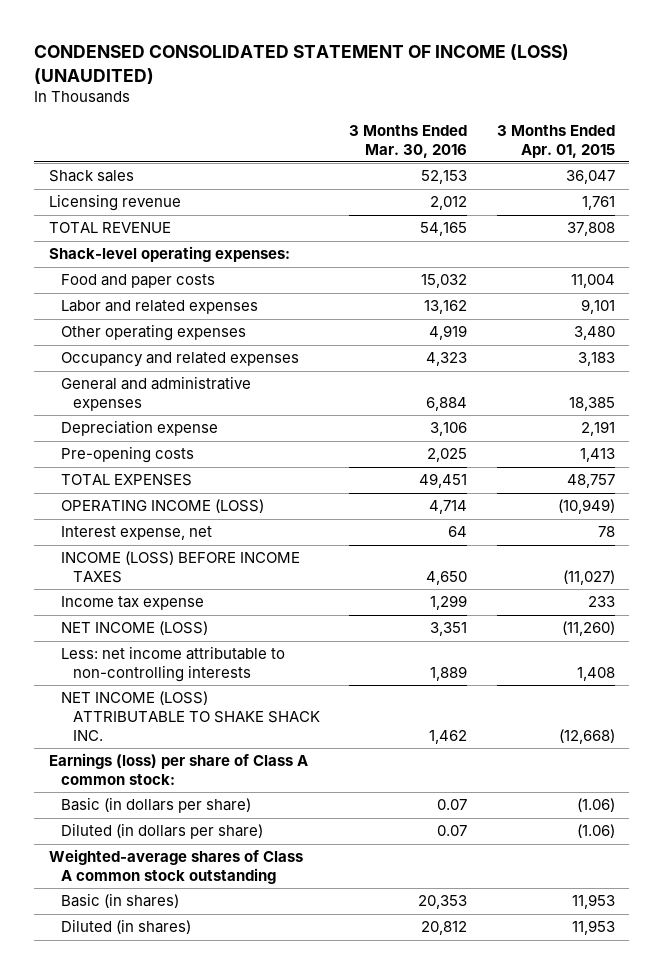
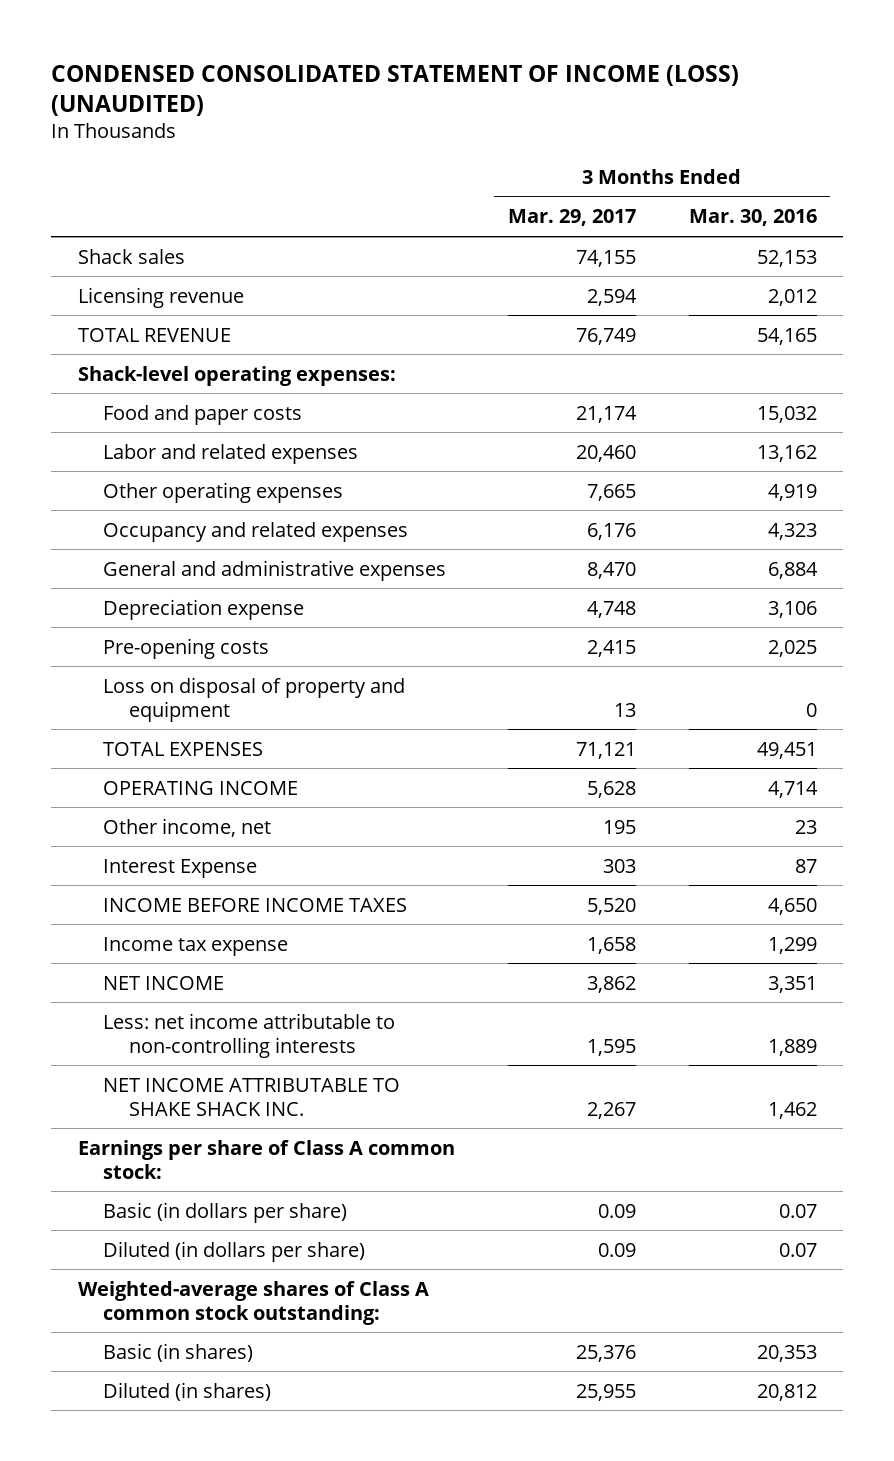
- | 3 Months Ended Mar. 30, 2016 | 3 Months Ended Apr. 01, 2015
+ | 3 Months Ended Mar. 29, 2017 | 3 Months Ended Mar. 30, 2016
+ Loss on disposal of property and equipment | 13 | 0
- OPERATING INCOME (LOSS) | 4,714 | (10,949)
- Interest expense, net | 64 | 78
- INCOME (LOSS) BEFORE INCOME TAXES | 4,650 | (11,027)
+ OPERATING INCOME | 5,628 | 4,714
+ Other income, net | 195 | 23
+ Interest Expense | 303 | 87
+ INCOME BEFORE INCOME TAXES | 5,520 | 4,650
- NET INCOME (LOSS) | 3,351 | (11,260)
+ NET INCOME | 3,862 | 3,351
- NET INCOME (LOSS) ATTRIBUTABLE TO SHAKE SHACK INC. | 1,462 | (12,668)
- Earnings (loss) per share of Class A common stock:
+ NET INCOME ATTRIBUTABLE TO SHAKE SHACK INC. | 2,267 | 1,462
+ Earnings per share of Class A common stock:
- Weighted-average shares of Class A common stock outstanding
+ Weighted-average shares of Class A common stock outstanding:

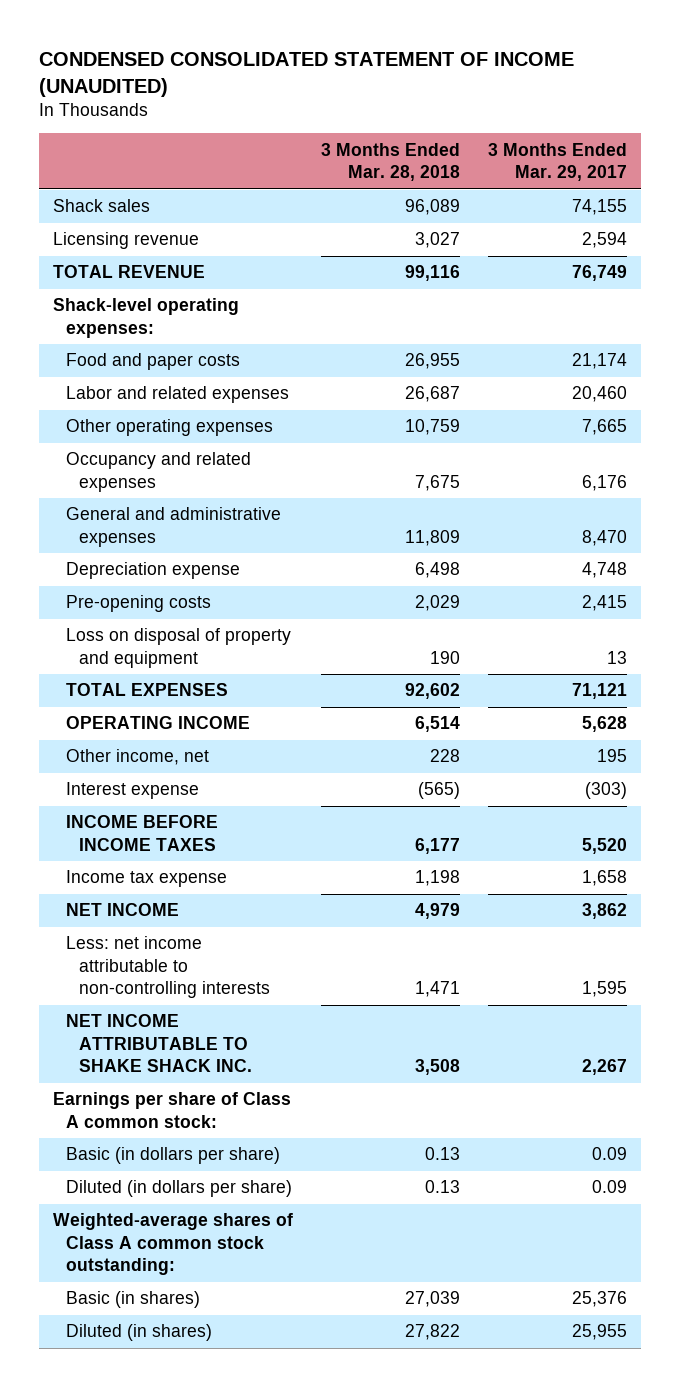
- CONDENSED CONSOLIDATED STATEMENT OF INCOME (LOSS) (UNAUDITED)
+ CONDENSED CONSOLIDATED STATEMENT OF INCOME (UNAUDITED)
- | 3 Months Ended Mar. 29, 2017 | 3 Months Ended Mar. 30, 2016
+ | 3 Months Ended Mar. 28, 2018 | 3 Months Ended Mar. 29, 2017
- Interest Expense | 303 | 87
+ Interest expense | (565) | (303)

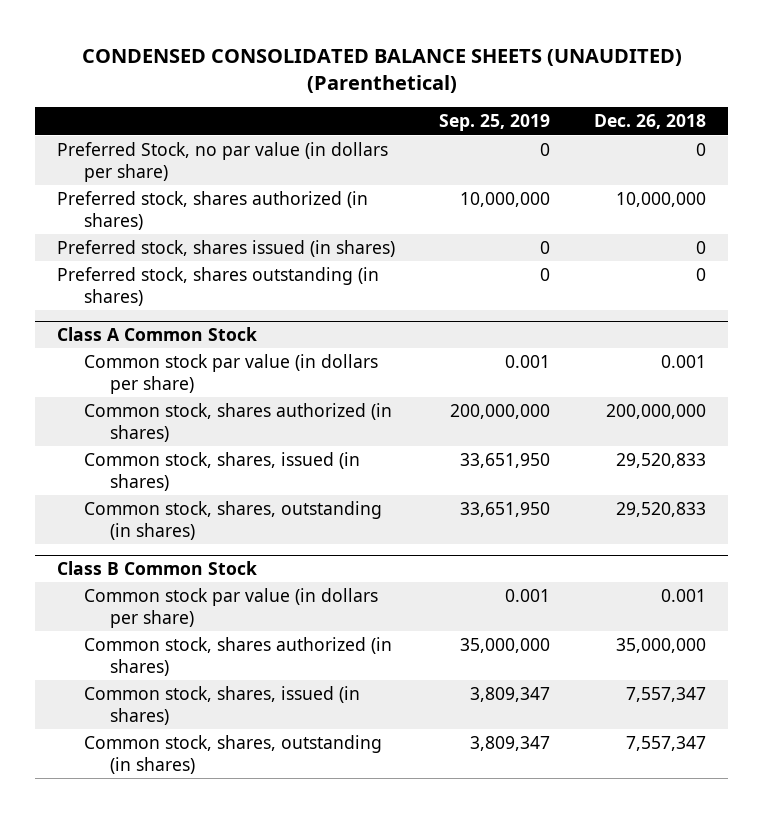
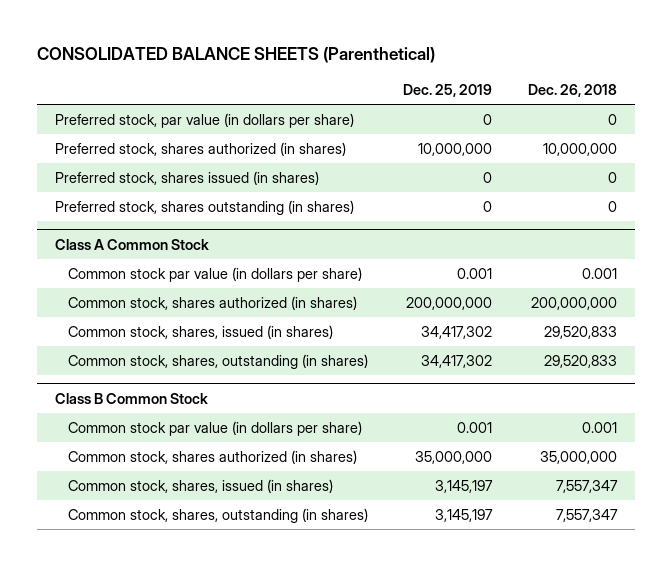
- CONDENSED CONSOLIDATED BALANCE SHEETS (UNAUDITED) (Parenthetical)
+ CONSOLIDATED BALANCE SHEETS (Parenthetical)
- | Sep. 25, 2019 | Dec. 26, 2018
+ | Dec. 25, 2019 | Dec. 26, 2018
- Preferred Stock, no par value (in dollars per share) | 0 | 0
+ Preferred stock, par value (in dollars per share) | 0 | 0

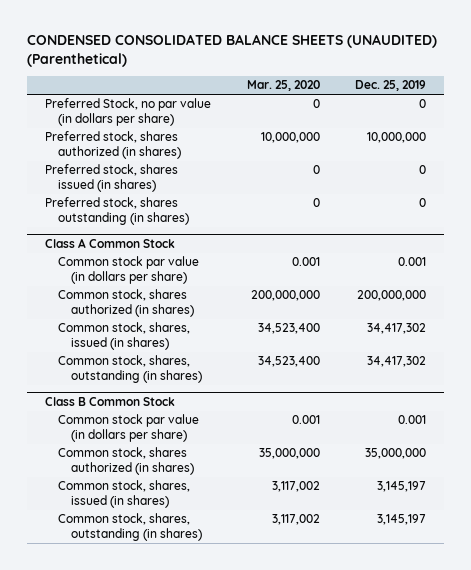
- CONSOLIDATED BALANCE SHEETS (Parenthetical)
+ CONDENSED CONSOLIDATED BALANCE SHEETS (UNAUDITED) (Parenthetical)
- | Dec. 25, 2019 | Dec. 26, 2018
+ | Mar. 25, 2020 | Dec. 25, 2019
- Preferred stock, par value (in dollars per share) | 0 | 0
+ Preferred Stock, no par value (in dollars per share) | 0 | 0

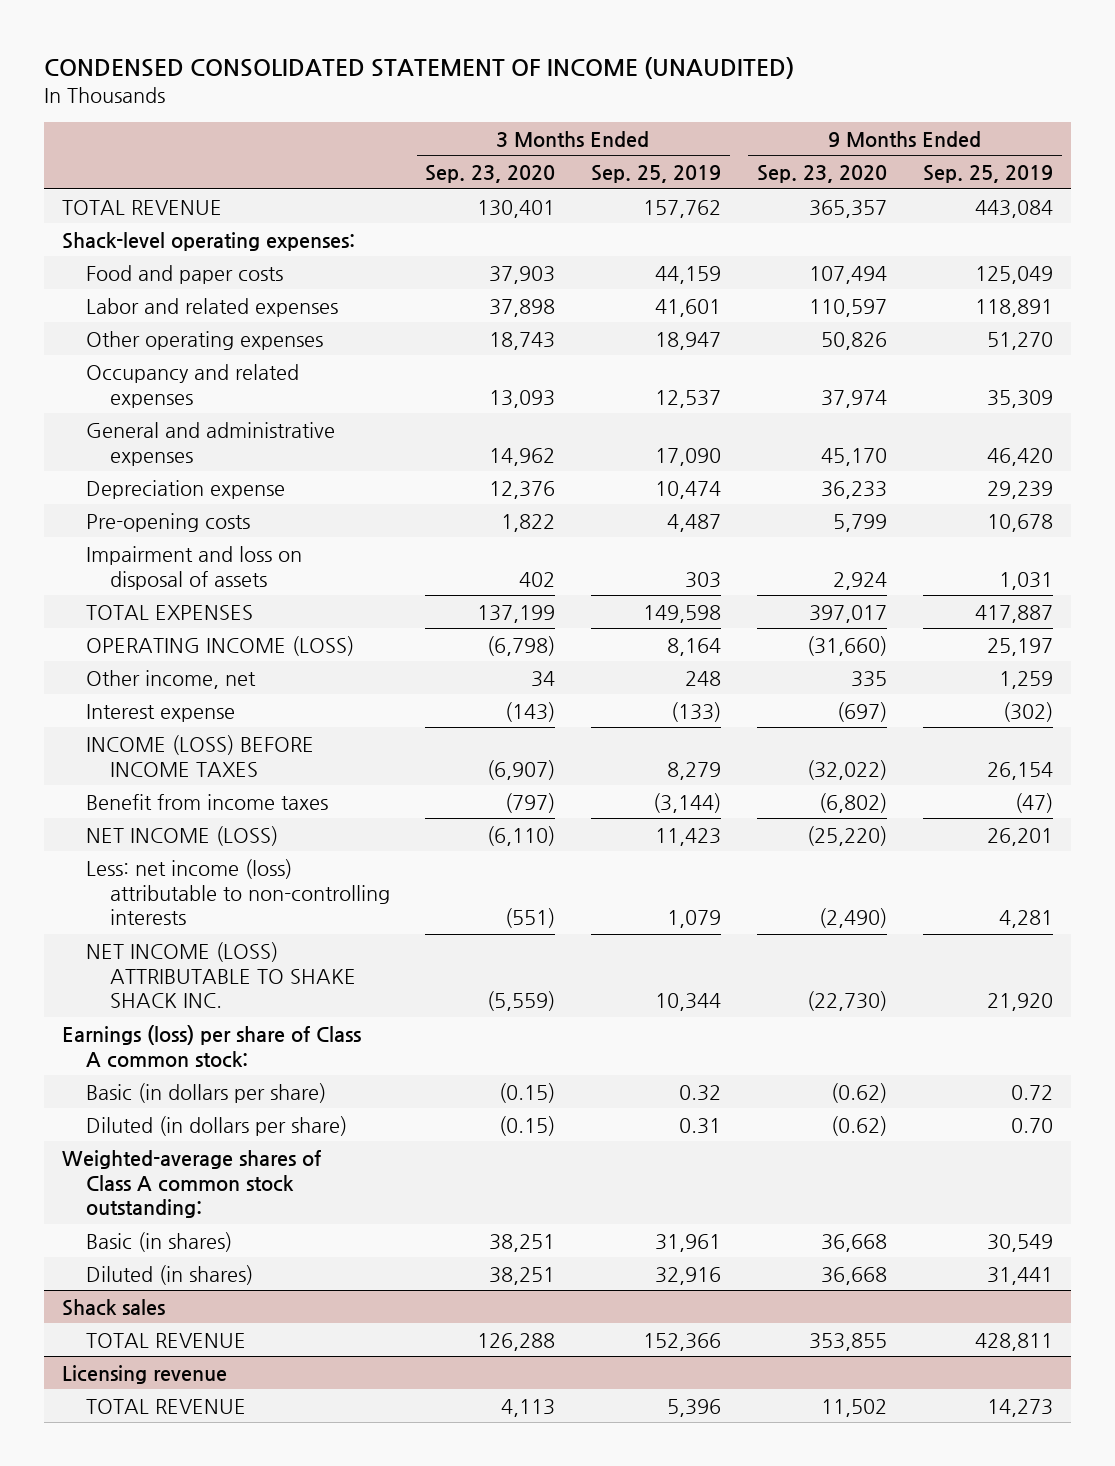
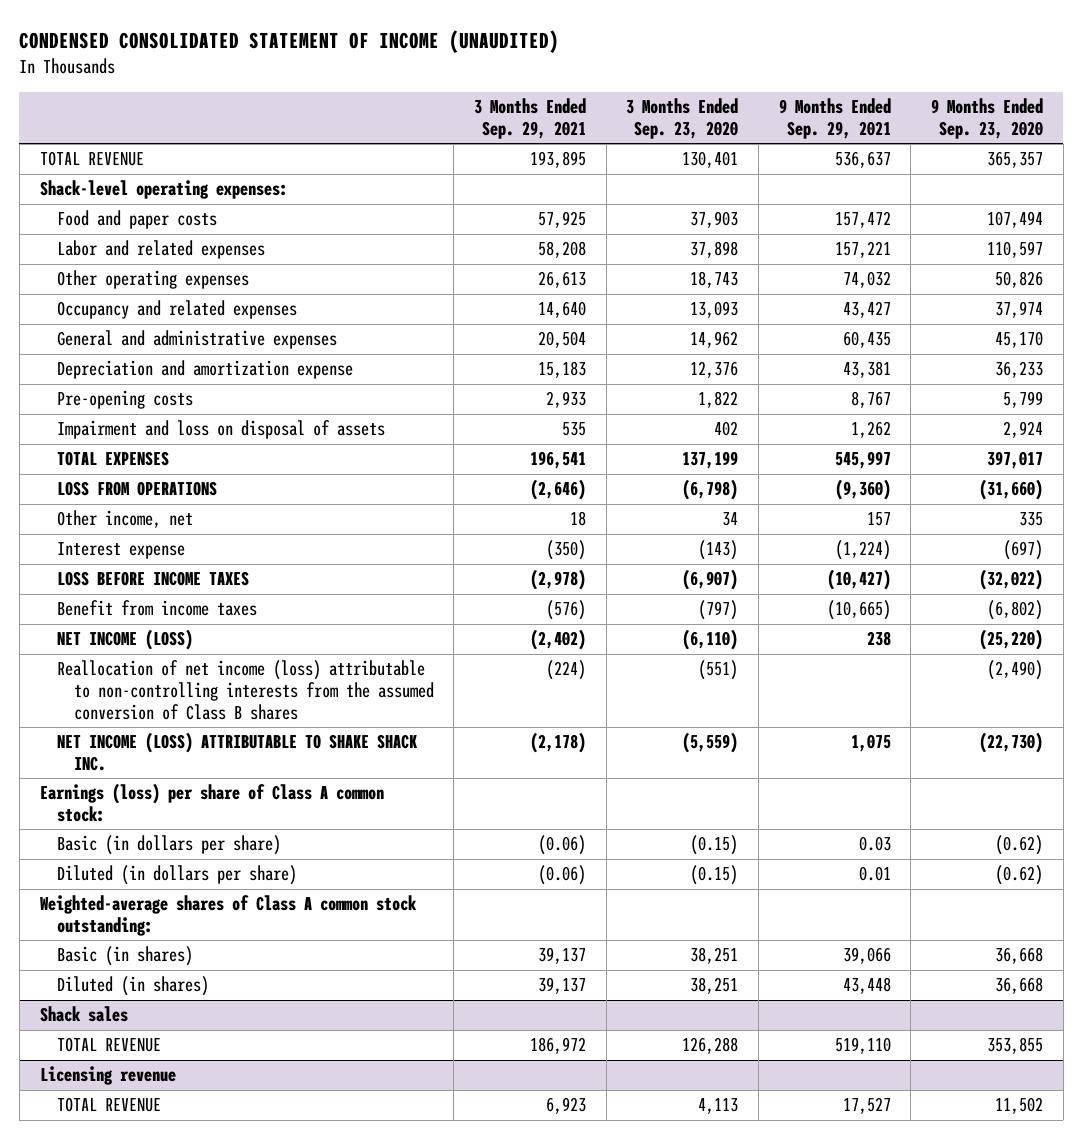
- | 3 Months Ended Sep. 23, 2020 | 3 Months Ended Sep. 25, 2019 | 9 Months Ended Sep. 23, 2020 | 9 Months Ended Sep. 25, 2019
+ | 3 Months Ended Sep. 29, 2021 | 3 Months Ended Sep. 23, 2020 | 9 Months Ended Sep. 29, 2021 | 9 Months Ended Sep. 23, 2020
- Depreciation expense | 12,376 | 10,474 | 36,233 | 29,239
+ Depreciation and amortization expense | 15,183 | 12,376 | 43,381 | 36,233
- OPERATING INCOME (LOSS) | (6,798) | 8,164 | (31,660) | 25,197
+ LOSS FROM OPERATIONS | (2,646) | (6,798) | (9,360) | (31,660)
- INCOME (LOSS) BEFORE INCOME TAXES | (6,907) | 8,279 | (32,022) | 26,154
+ LOSS BEFORE INCOME TAXES | (2,978) | (6,907) | (10,427) | (32,022)
- Less: net income (loss) attributable to non-controlling interests | (551) | 1,079 | (2,490) | 4,281
+ Reallocation of net income (loss) attributable to non-controlling interests from the assumed conversion of Class B shares | (224) | (551) | | (2,490)

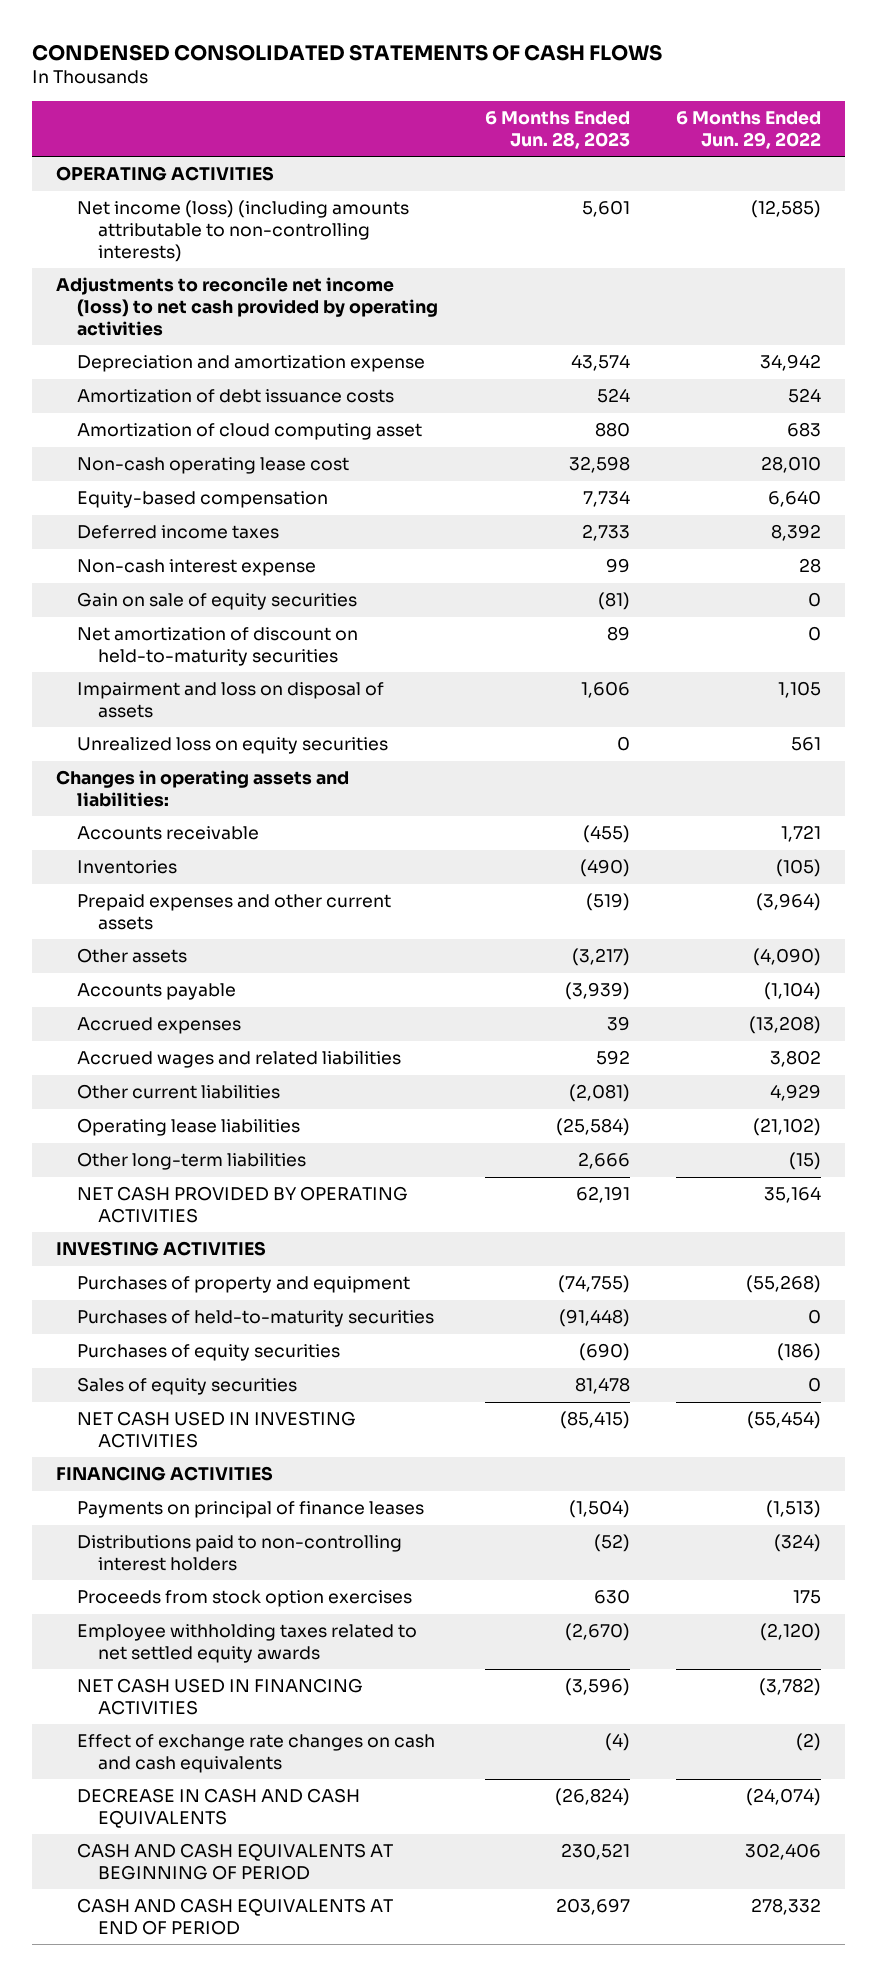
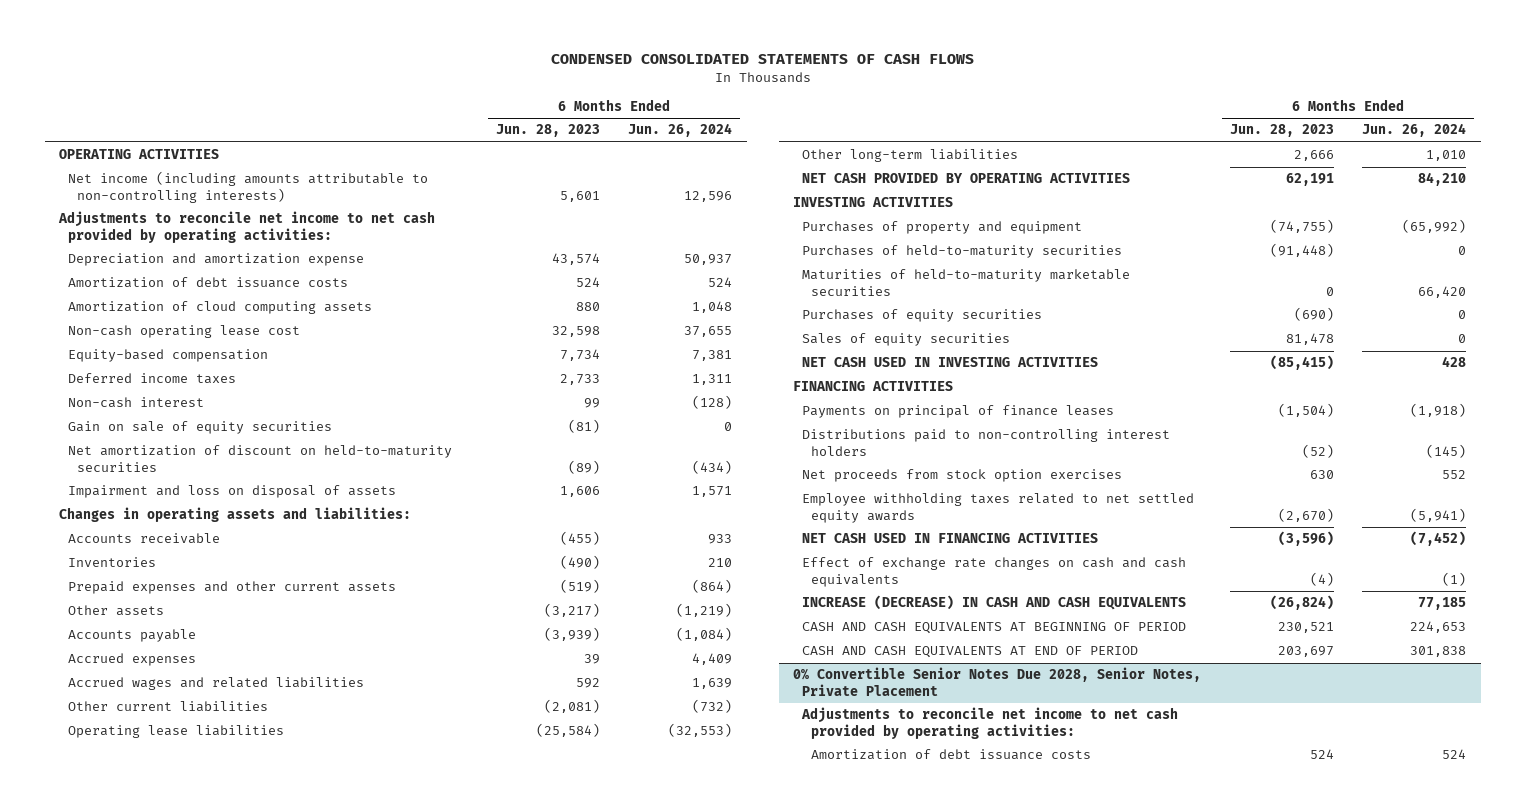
- | 6 Months Ended Jun. 28, 2023 | 6 Months Ended Jun. 29, 2022
+ | 6 Months Ended Jun. 28, 2023 | 6 Months Ended Jun. 26, 2024
- Net income (loss) (including amounts attributable to non-controlling interests) | 5,601 | (12,585)
- Adjustments to reconcile net income (loss) to net cash provided by operating activities
+ Net income (including amounts attributable to non-controlling interests) | 5,601 | 12,596
+ Adjustments to reconcile net income to net cash provided by operating activities:
- Amortization of cloud computing asset | 880 | 683
+ Amortization of cloud computing assets | 880 | 1,048
- Non-cash interest expense | 99 | 28
+ Non-cash interest | 99 | (128)
- Net amortization of discount on held-to-maturity securities | 89 | 0
+ Net amortization of discount on held-to-maturity securities | (89) | (434)
- Unrealized loss on equity securities | 0 | 561
+ Maturities of held-to-maturity marketable securities | 0 | 66,420
- Proceeds from stock option exercises | 630 | 175
+ Net proceeds from stock option exercises | 630 | 552
- DECREASE IN CASH AND CASH EQUIVALENTS | (26,824) | (24,074)
+ INCREASE (DECREASE) IN CASH AND CASH EQUIVALENTS | (26,824) | 77,185
+ 0% Convertible Senior Notes Due 2028, Senior Notes, Private Placement
+ Adjustments to reconcile net income to net cash provided by operating activities:
+ Amortization of debt issuance costs | 524 | 524

